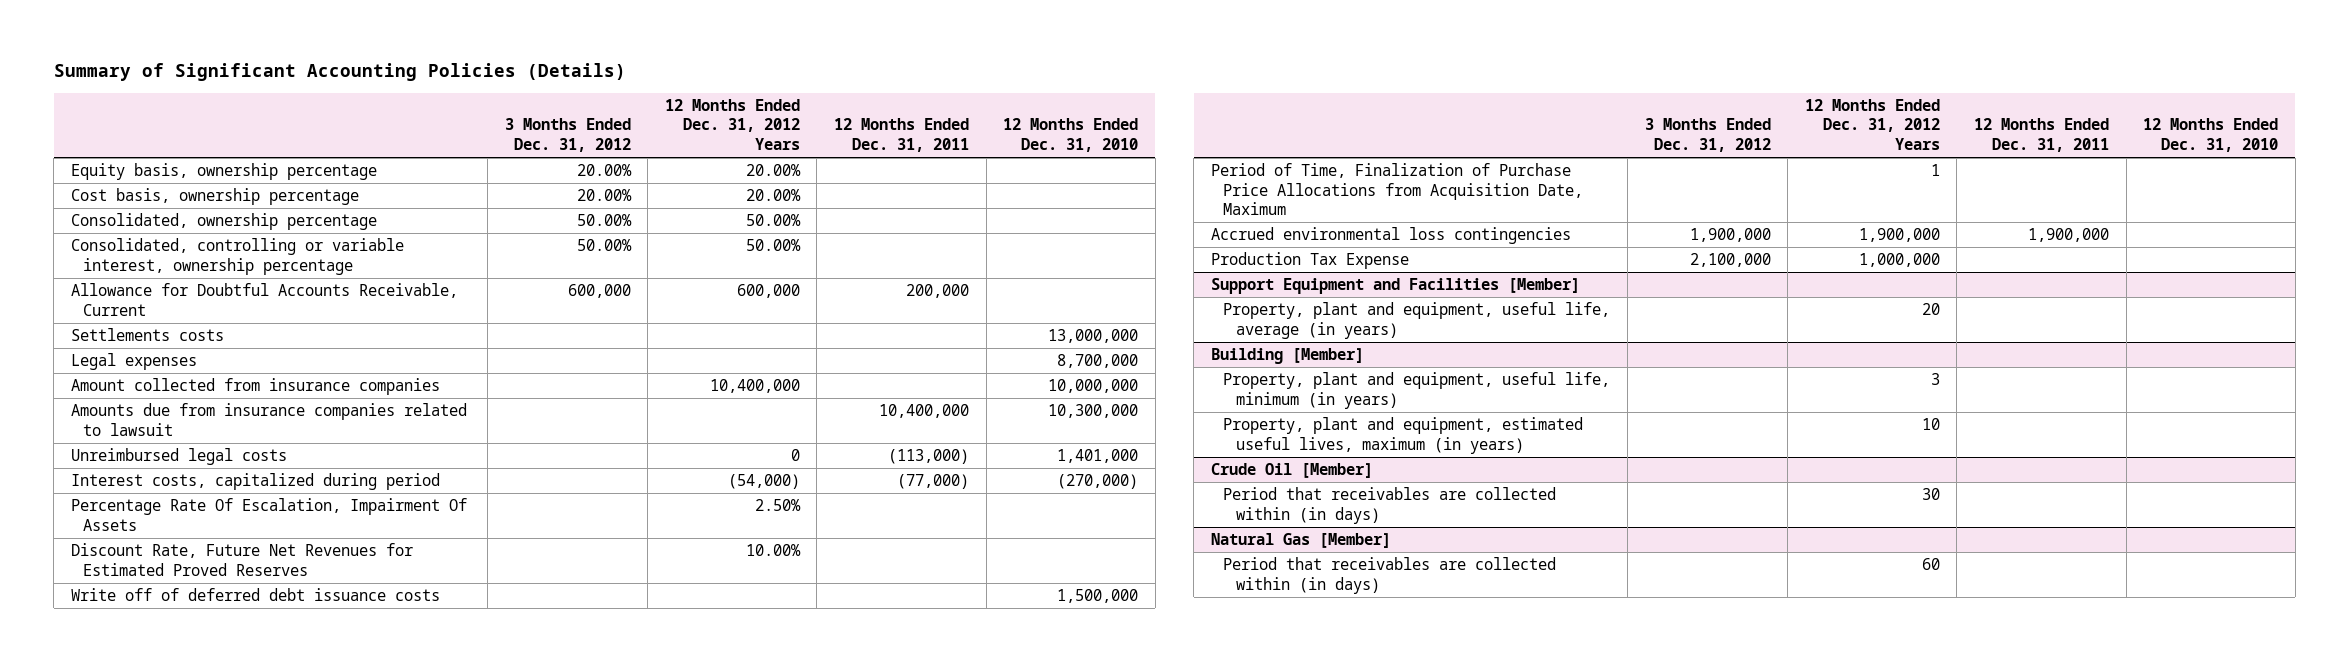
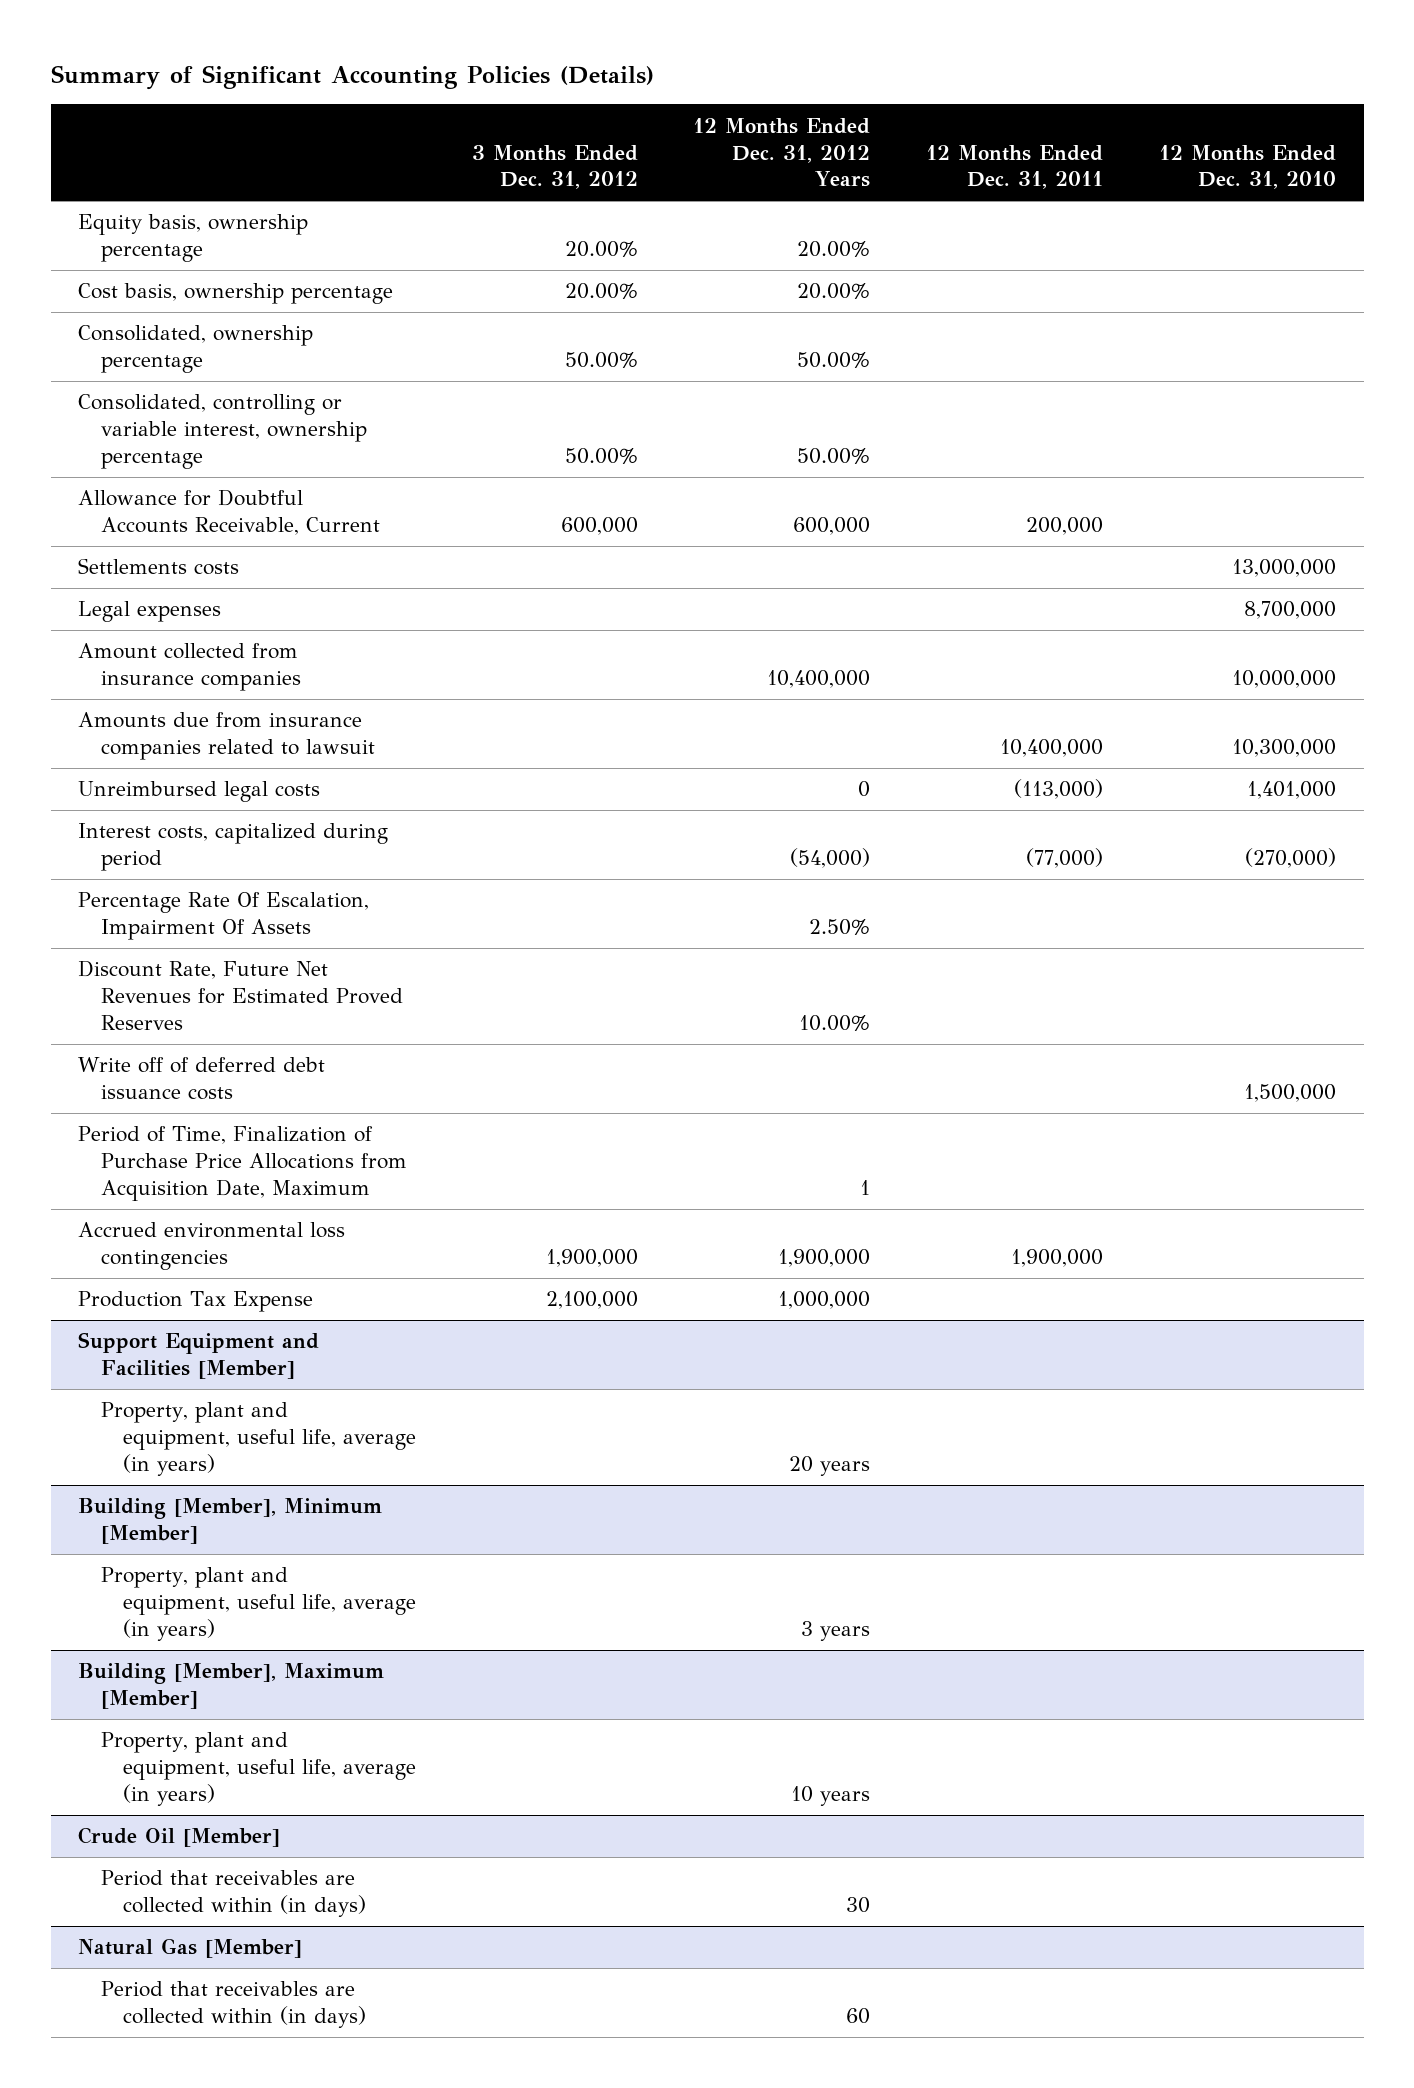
@ Support Equipment and Facilities [Member]
- Property, plant and equipment, useful life, average (in years) | | 20 | |
- Building [Member]
- Property, plant and equipment, useful life, minimum (in years) | | 3 | |
- Property, plant and equipment, estimated useful lives, maximum (in years) | | 10 | |
@ Support Equipment and Facilities [Member]
+ Property, plant and equipment, useful life, average (in years) | | 20 years | |
+ Building [Member], Minimum [Member]
+ Property, plant and equipment, useful life, average (in years) | | 3 years | |
+ Building [Member], Maximum [Member]
+ Property, plant and equipment, useful life, average (in years) | | 10 years | |

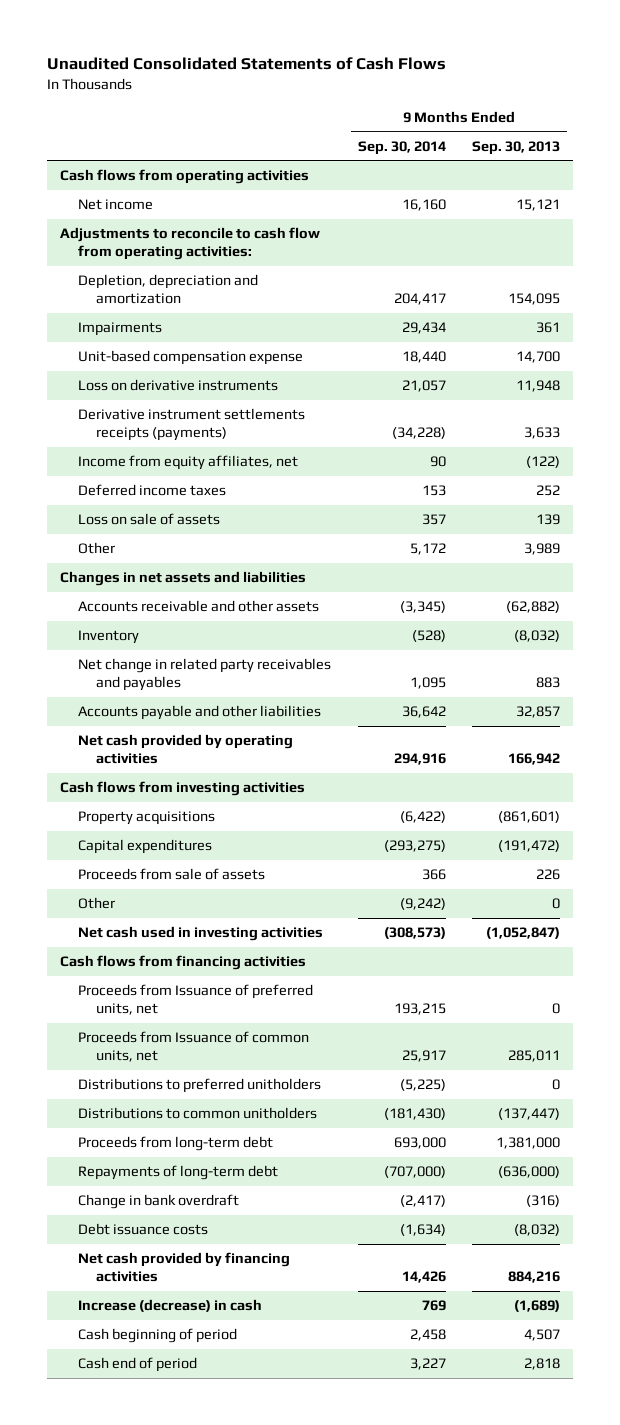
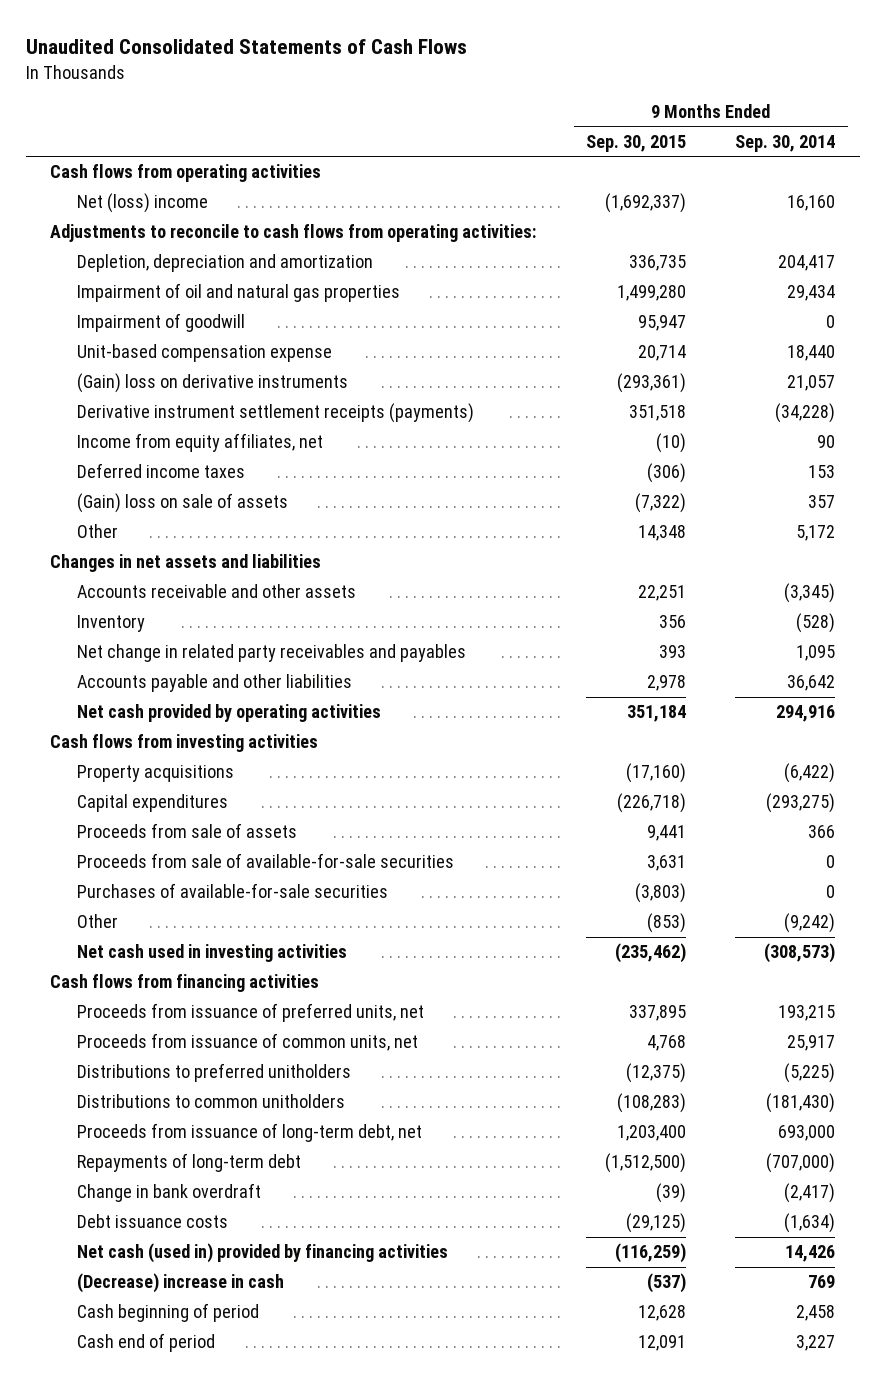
- | 9 Months Ended Sep. 30, 2014 | 9 Months Ended Sep. 30, 2013
+ | 9 Months Ended Sep. 30, 2015 | 9 Months Ended Sep. 30, 2014
- Net income | 16,160 | 15,121
- Adjustments to reconcile to cash flow from operating activities:
+ Net (loss) income | (1,692,337) | 16,160
+ Adjustments to reconcile to cash flows from operating activities:
- Impairments | 29,434 | 361
+ Impairment of oil and natural gas properties | 1,499,280 | 29,434
+ Impairment of goodwill | 95,947 | 0
- Loss on derivative instruments | 21,057 | 11,948
- Derivative instrument settlements receipts (payments) | (34,228) | 3,633
+ (Gain) loss on derivative instruments | (293,361) | 21,057
+ Derivative instrument settlement receipts (payments) | 351,518 | (34,228)
- Loss on sale of assets | 357 | 139
+ (Gain) loss on sale of assets | (7,322) | 357
+ Proceeds from sale of available-for-sale securities | 3,631 | 0
+ Purchases of available-for-sale securities | (3,803) | 0
- Proceeds from Issuance of preferred units, net | 193,215 | 0
- Proceeds from Issuance of common units, net | 25,917 | 285,011
+ Proceeds from issuance of preferred units, net | 337,895 | 193,215
+ Proceeds from issuance of common units, net | 4,768 | 25,917
- Proceeds from long-term debt | 693,000 | 1,381,000
+ Proceeds from issuance of long-term debt, net | 1,203,400 | 693,000
- Net cash provided by financing activities | 14,426 | 884,216
- Increase (decrease) in cash | 769 | (1,689)
+ Net cash (used in) provided by financing activities | (116,259) | 14,426
+ (Decrease) increase in cash | (537) | 769

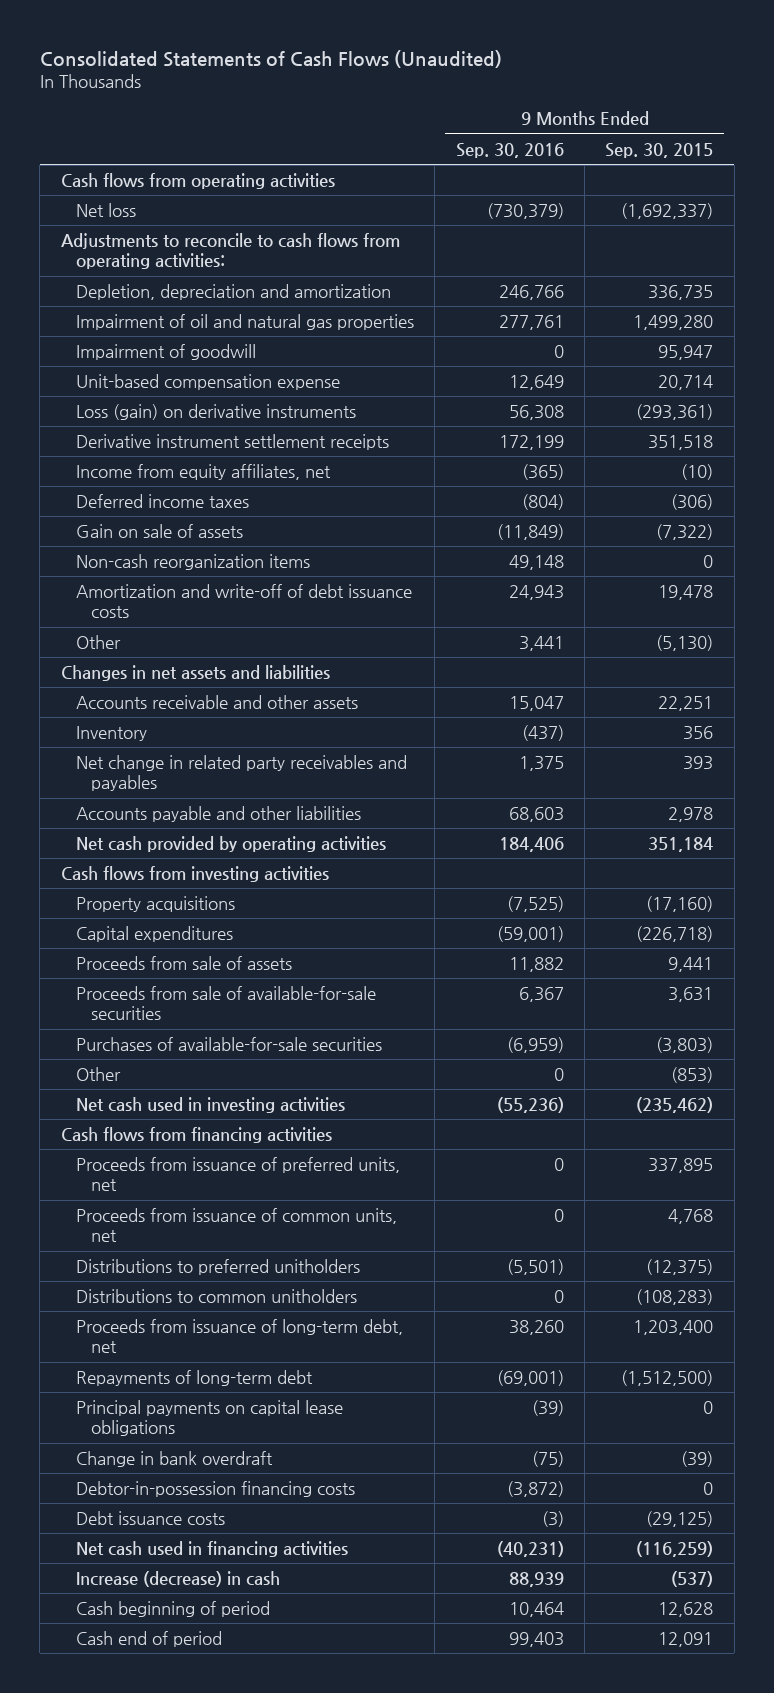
- Unaudited Consolidated Statements of Cash Flows
+ Consolidated Statements of Cash Flows (Unaudited)
- | 9 Months Ended Sep. 30, 2015 | 9 Months Ended Sep. 30, 2014
+ | 9 Months Ended Sep. 30, 2016 | 9 Months Ended Sep. 30, 2015
- Net (loss) income | (1,692,337) | 16,160
+ Net loss | (730,379) | (1,692,337)
- (Gain) loss on derivative instruments | (293,361) | 21,057
- Derivative instrument settlement receipts (payments) | 351,518 | (34,228)
+ Loss (gain) on derivative instruments | 56,308 | (293,361)
+ Derivative instrument settlement receipts | 172,199 | 351,518
- (Gain) loss on sale of assets | (7,322) | 357
- Other | 14,348 | 5,172
+ Gain on sale of assets | (11,849) | (7,322)
+ Non-cash reorganization items | 49,148 | 0
+ Amortization and write-off of debt issuance costs | 24,943 | 19,478
+ Other | 3,441 | (5,130)
+ Principal payments on capital lease obligations | (39) | 0
+ Debtor-in-possession financing costs | (3,872) | 0
- Net cash (used in) provided by financing activities | (116,259) | 14,426
- (Decrease) increase in cash | (537) | 769
+ Net cash used in financing activities | (40,231) | (116,259)
+ Increase (decrease) in cash | 88,939 | (537)

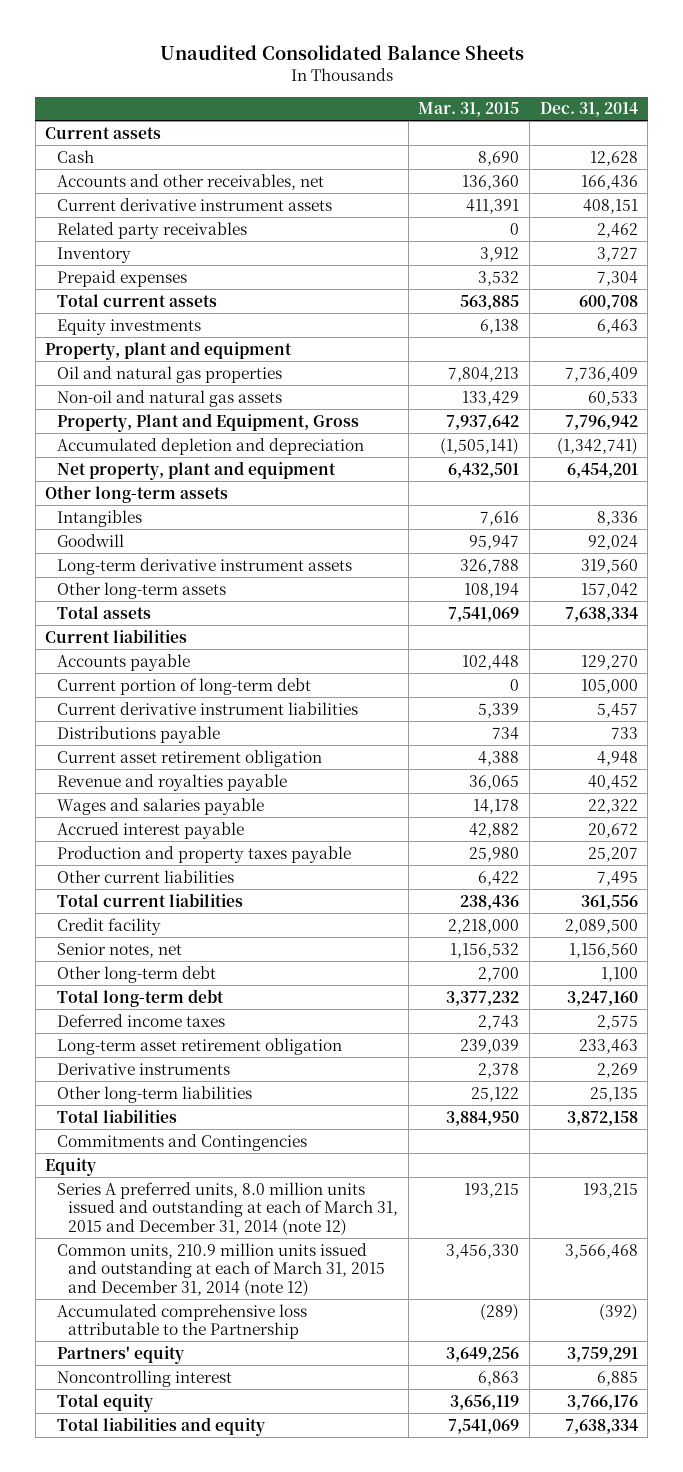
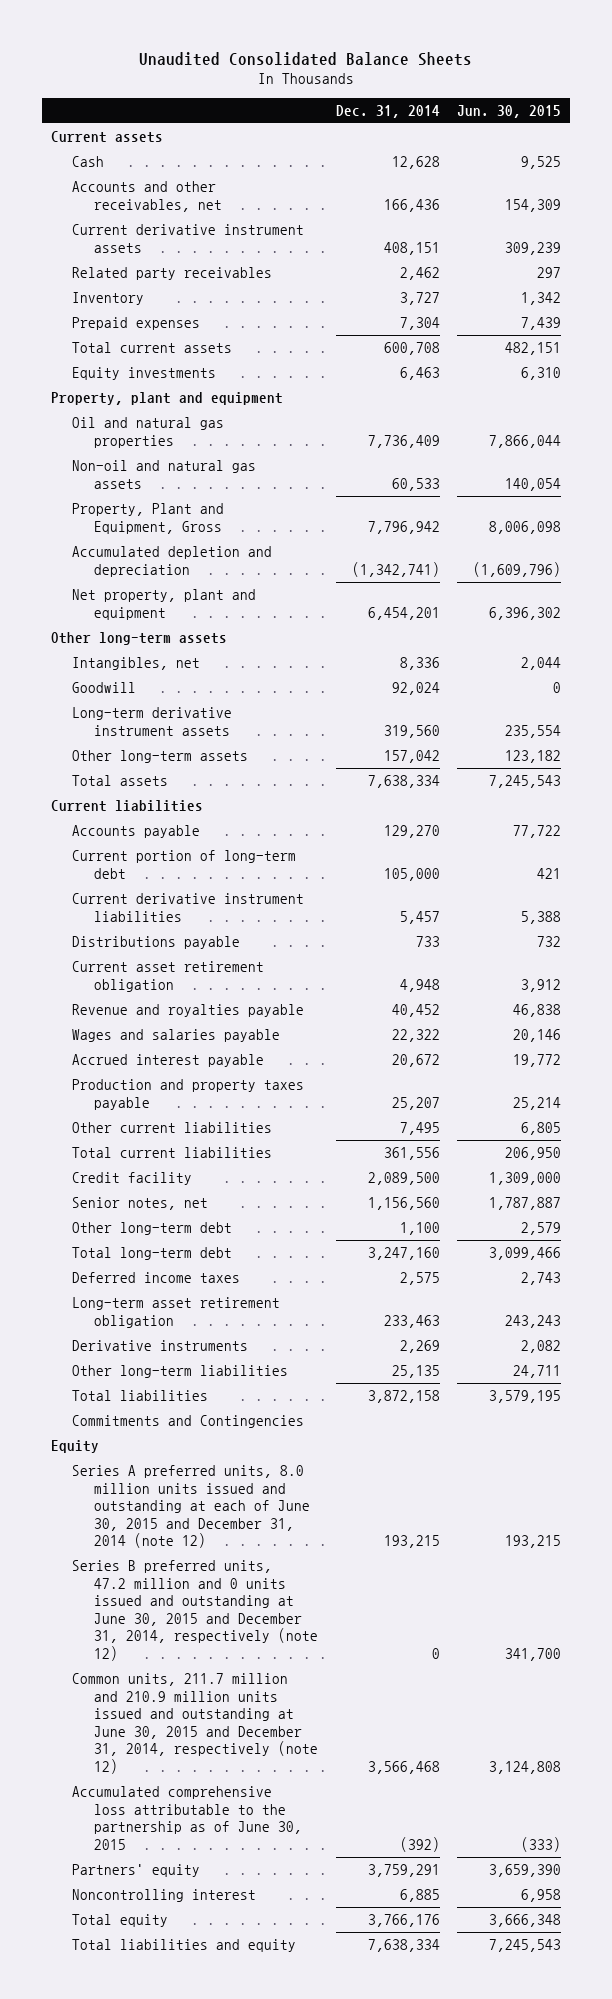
- | Mar. 31, 2015 | Dec. 31, 2014
+ | Dec. 31, 2014 | Jun. 30, 2015
- Intangibles | 7,616 | 8,336
+ Intangibles, net | 8,336 | 2,044
- Series A preferred units, 8.0 million units issued and outstanding at each of March 31, 2015 and December 31, 2014 (note 12) | 193,215 | 193,215
- Common units, 210.9 million units issued and outstanding at each of March 31, 2015 and December 31, 2014 (note 12) | 3,456,330 | 3,566,468
- Accumulated comprehensive loss attributable to the Partnership | (289) | (392)
+ Series A preferred units, 8.0 million units issued and outstanding at each of June 30, 2015 and December 31, 2014 (note 12) | 193,215 | 193,215
+ Series B preferred units, 47.2 million and 0 units issued and outstanding at June 30, 2015 and December 31, 2014, respectively (note 12) | 0 | 341,700
+ Common units, 211.7 million and 210.9 million units issued and outstanding at June 30, 2015 and December 31, 2014, respectively (note 12) | 3,566,468 | 3,124,808
+ Accumulated comprehensive loss attributable to the partnership as of June 30, 2015 | (392) | (333)

